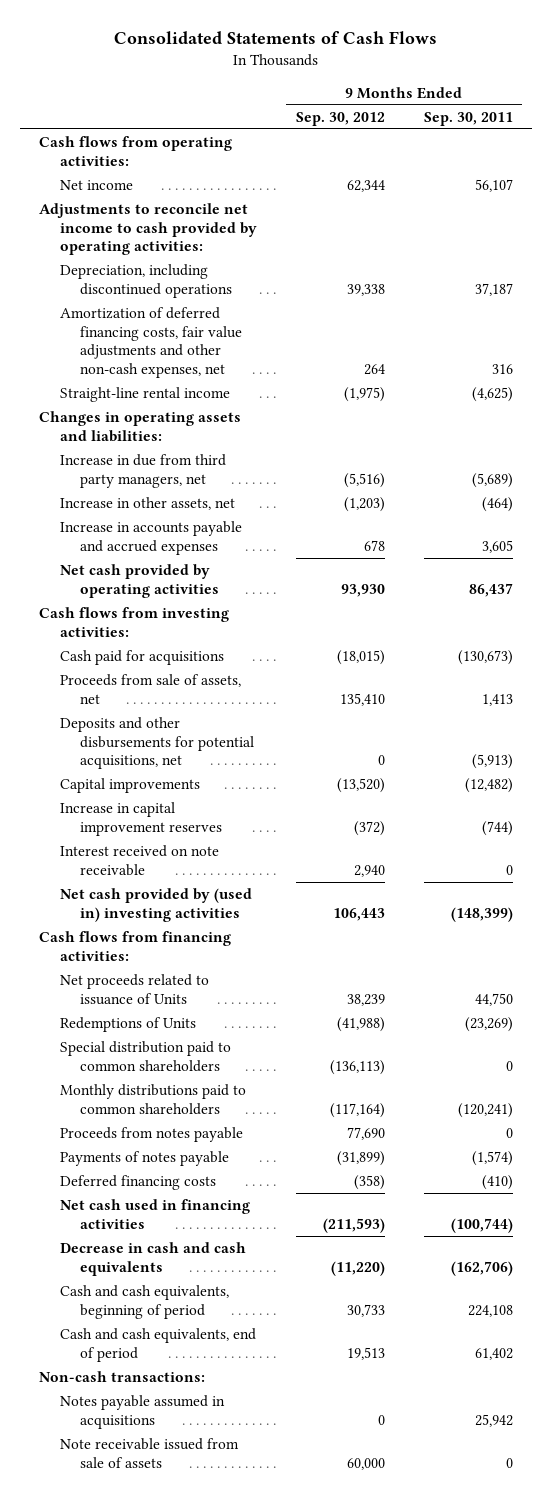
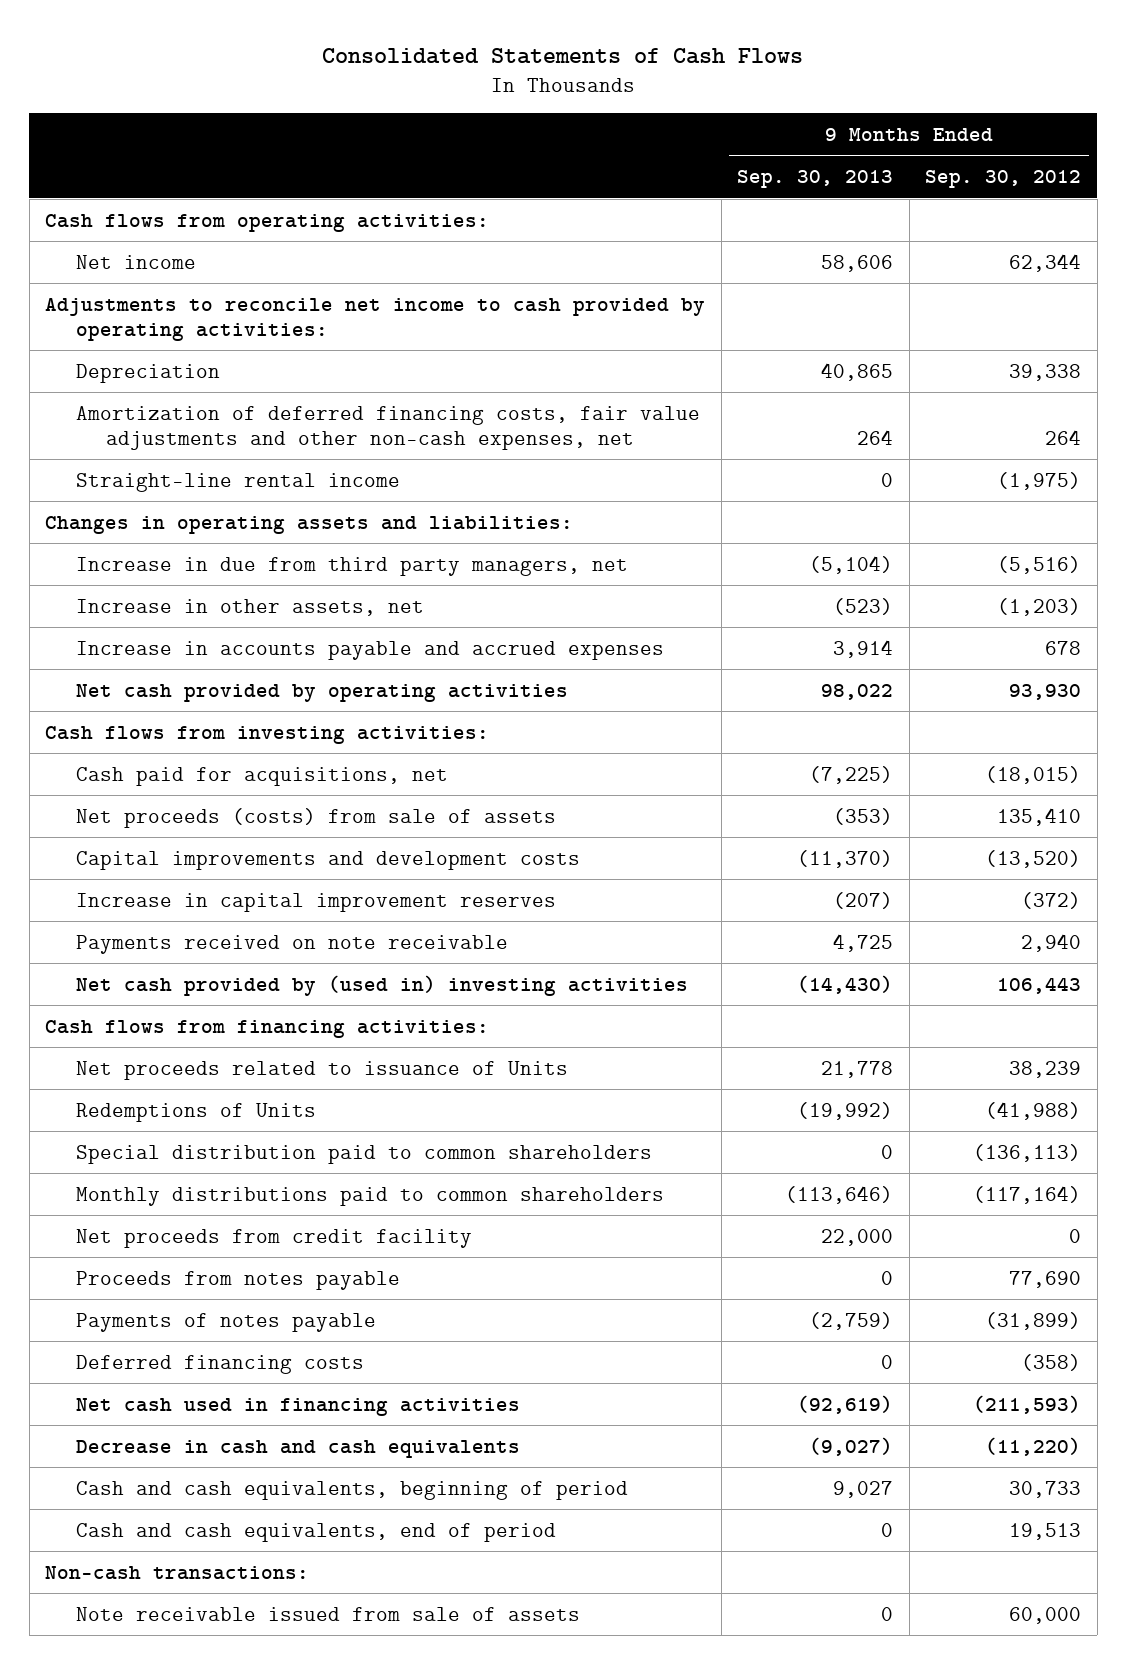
- | 9 Months Ended Sep. 30, 2012 | 9 Months Ended Sep. 30, 2011
+ | 9 Months Ended Sep. 30, 2013 | 9 Months Ended Sep. 30, 2012
- Depreciation, including discontinued operations | 39,338 | 37,187
+ Depreciation | 40,865 | 39,338
- Cash paid for acquisitions | (18,015) | (130,673)
- Proceeds from sale of assets, net | 135,410 | 1,413
- Deposits and other disbursements for potential acquisitions, net | 0 | (5,913)
- Capital improvements | (13,520) | (12,482)
+ Cash paid for acquisitions, net | (7,225) | (18,015)
+ Net proceeds (costs) from sale of assets | (353) | 135,410
+ Capital improvements and development costs | (11,370) | (13,520)
- Interest received on note receivable | 2,940 | 0
+ Payments received on note receivable | 4,725 | 2,940
+ Net proceeds from credit facility | 22,000 | 0
- Notes payable assumed in acquisitions | 0 | 25,942

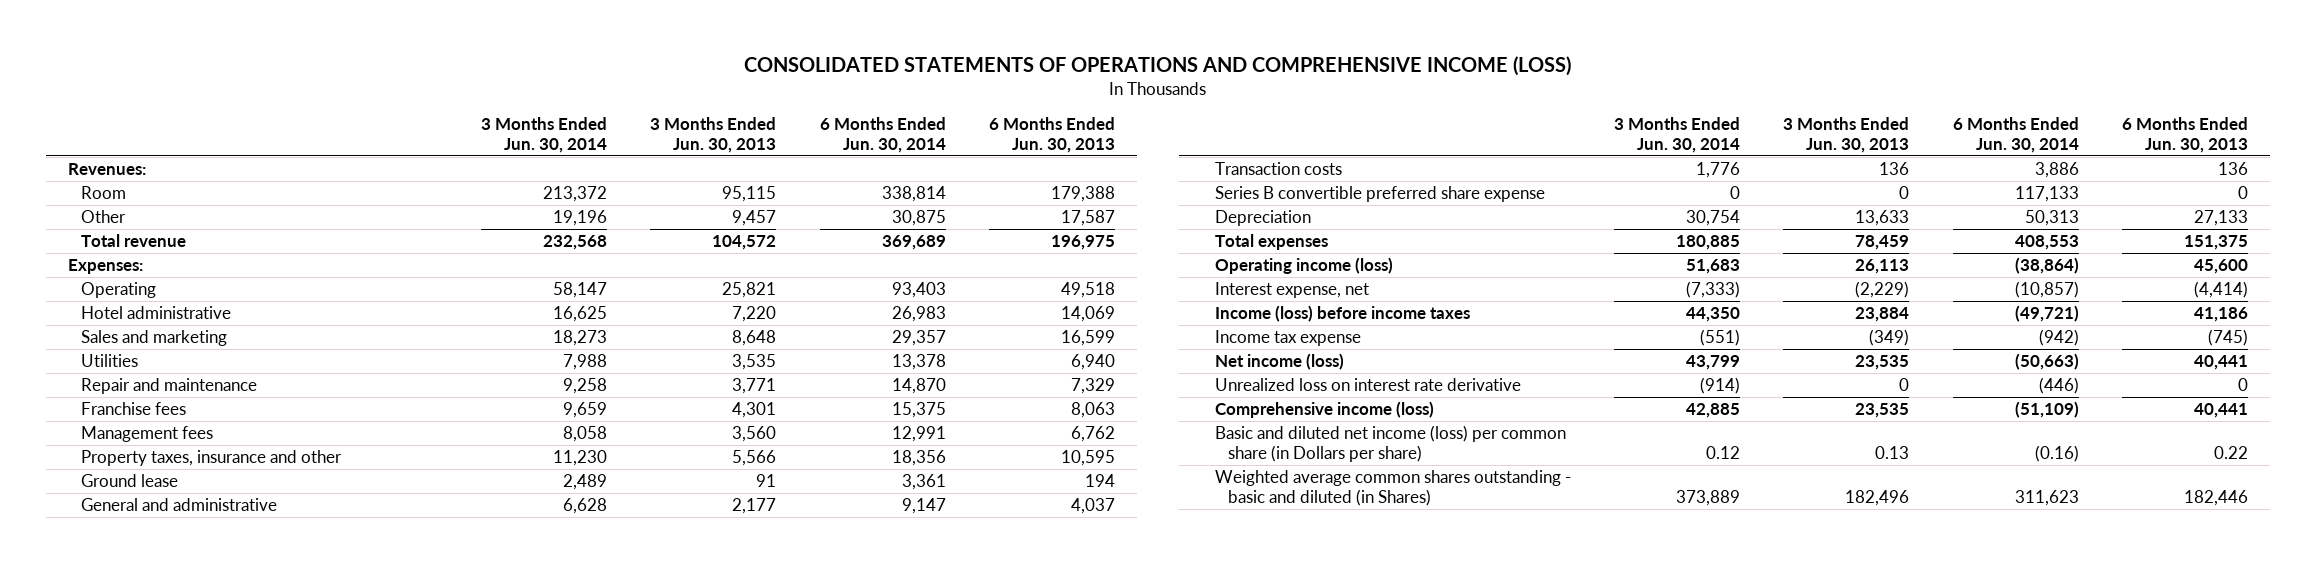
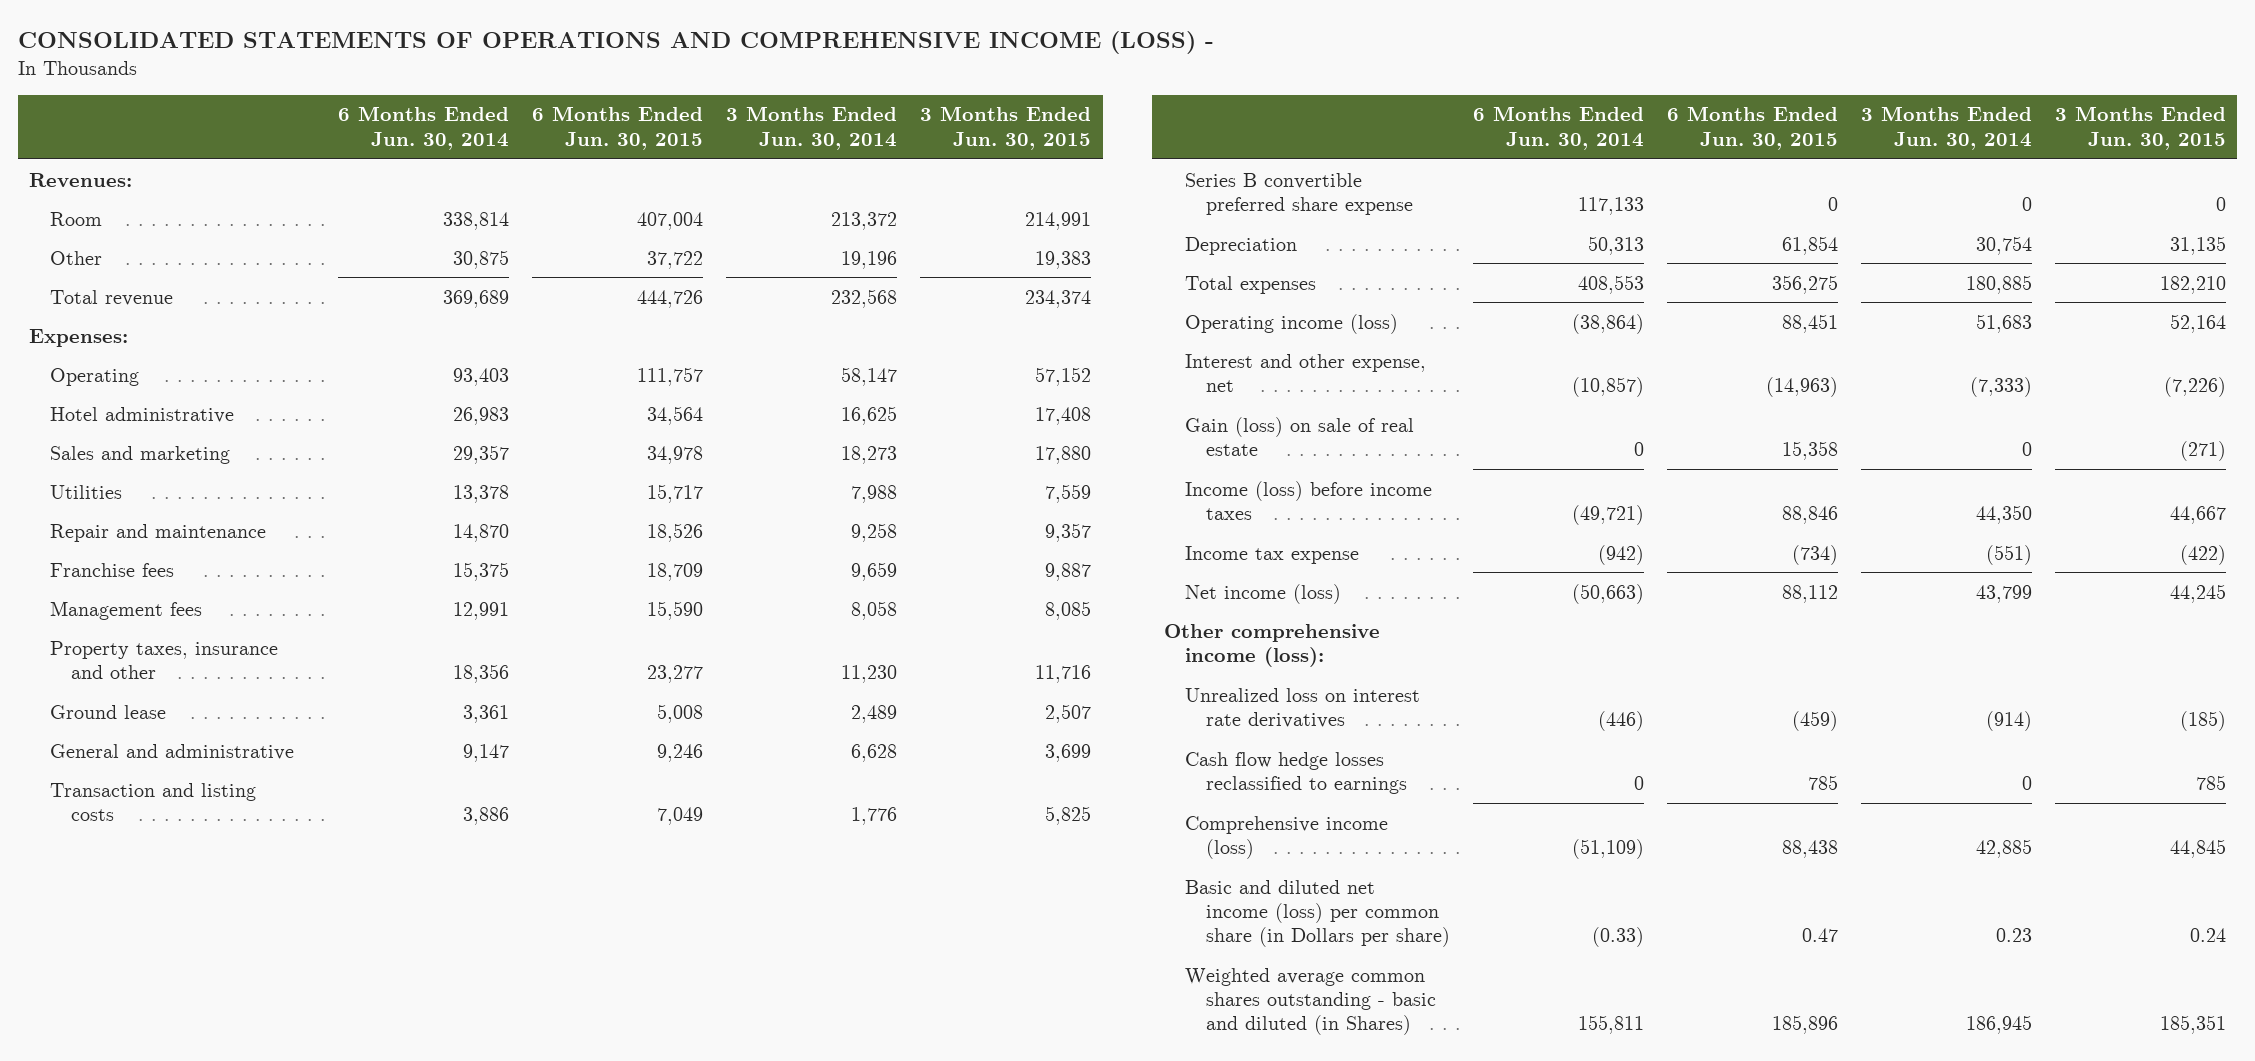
- CONSOLIDATED STATEMENTS OF OPERATIONS AND COMPREHENSIVE INCOME (LOSS)
+ CONSOLIDATED STATEMENTS OF OPERATIONS AND COMPREHENSIVE INCOME (LOSS) -
- | 3 Months Ended Jun. 30, 2014 | 3 Months Ended Jun. 30, 2013 | 6 Months Ended Jun. 30, 2014 | 6 Months Ended Jun. 30, 2013
+ | 6 Months Ended Jun. 30, 2014 | 6 Months Ended Jun. 30, 2015 | 3 Months Ended Jun. 30, 2014 | 3 Months Ended Jun. 30, 2015
- Transaction costs | 1,776 | 136 | 3,886 | 136
+ Transaction and listing costs | 3,886 | 7,049 | 1,776 | 5,825
- Interest expense, net | (7,333) | (2,229) | (10,857) | (4,414)
+ Interest and other expense, net | (10,857) | (14,963) | (7,333) | (7,226)
+ Gain (loss) on sale of real estate | 0 | 15,358 | 0 | (271)
- Unrealized loss on interest rate derivative | (914) | 0 | (446) | 0
+ Other comprehensive income (loss):
+ Unrealized loss on interest rate derivatives | (446) | (459) | (914) | (185)
+ Cash flow hedge losses reclassified to earnings | 0 | 785 | 0 | 785
- Basic and diluted net income (loss) per common share (in Dollars per share) | 0.12 | 0.13 | (0.16) | 0.22
- Weighted average common shares outstanding - basic and diluted (in Shares) | 373,889 | 182,496 | 311,623 | 182,446
+ Basic and diluted net income (loss) per common share (in Dollars per share) | (0.33) | 0.47 | 0.23 | 0.24
+ Weighted average common shares outstanding - basic and diluted (in Shares) | 155,811 | 185,896 | 186,945 | 185,351

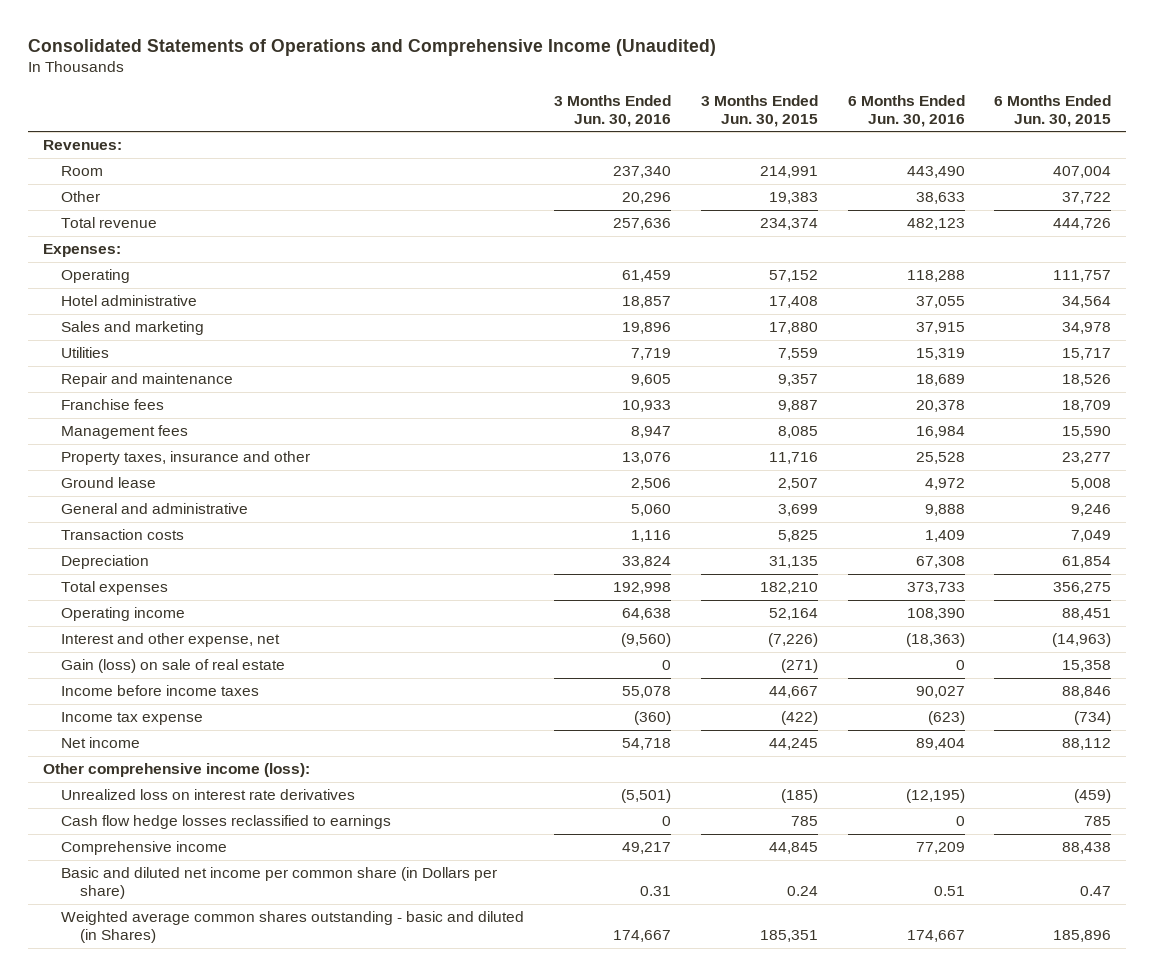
- CONSOLIDATED STATEMENTS OF OPERATIONS AND COMPREHENSIVE INCOME (LOSS) -
+ Consolidated Statements of Operations and Comprehensive Income (Unaudited)
- | 6 Months Ended Jun. 30, 2014 | 6 Months Ended Jun. 30, 2015 | 3 Months Ended Jun. 30, 2014 | 3 Months Ended Jun. 30, 2015
+ | 3 Months Ended Jun. 30, 2016 | 3 Months Ended Jun. 30, 2015 | 6 Months Ended Jun. 30, 2016 | 6 Months Ended Jun. 30, 2015
- Transaction and listing costs | 3,886 | 7,049 | 1,776 | 5,825
- Series B convertible preferred share expense | 117,133 | 0 | 0 | 0
+ Transaction costs | 1,116 | 5,825 | 1,409 | 7,049
- Operating income (loss) | (38,864) | 88,451 | 51,683 | 52,164
+ Operating income | 64,638 | 52,164 | 108,390 | 88,451
- Income (loss) before income taxes | (49,721) | 88,846 | 44,350 | 44,667
+ Income before income taxes | 55,078 | 44,667 | 90,027 | 88,846
- Net income (loss) | (50,663) | 88,112 | 43,799 | 44,245
+ Net income | 54,718 | 44,245 | 89,404 | 88,112
- Comprehensive income (loss) | (51,109) | 88,438 | 42,885 | 44,845
- Basic and diluted net income (loss) per common share (in Dollars per share) | (0.33) | 0.47 | 0.23 | 0.24
+ Comprehensive income | 49,217 | 44,845 | 77,209 | 88,438
+ Basic and diluted net income per common share (in Dollars per share) | 0.31 | 0.24 | 0.51 | 0.47

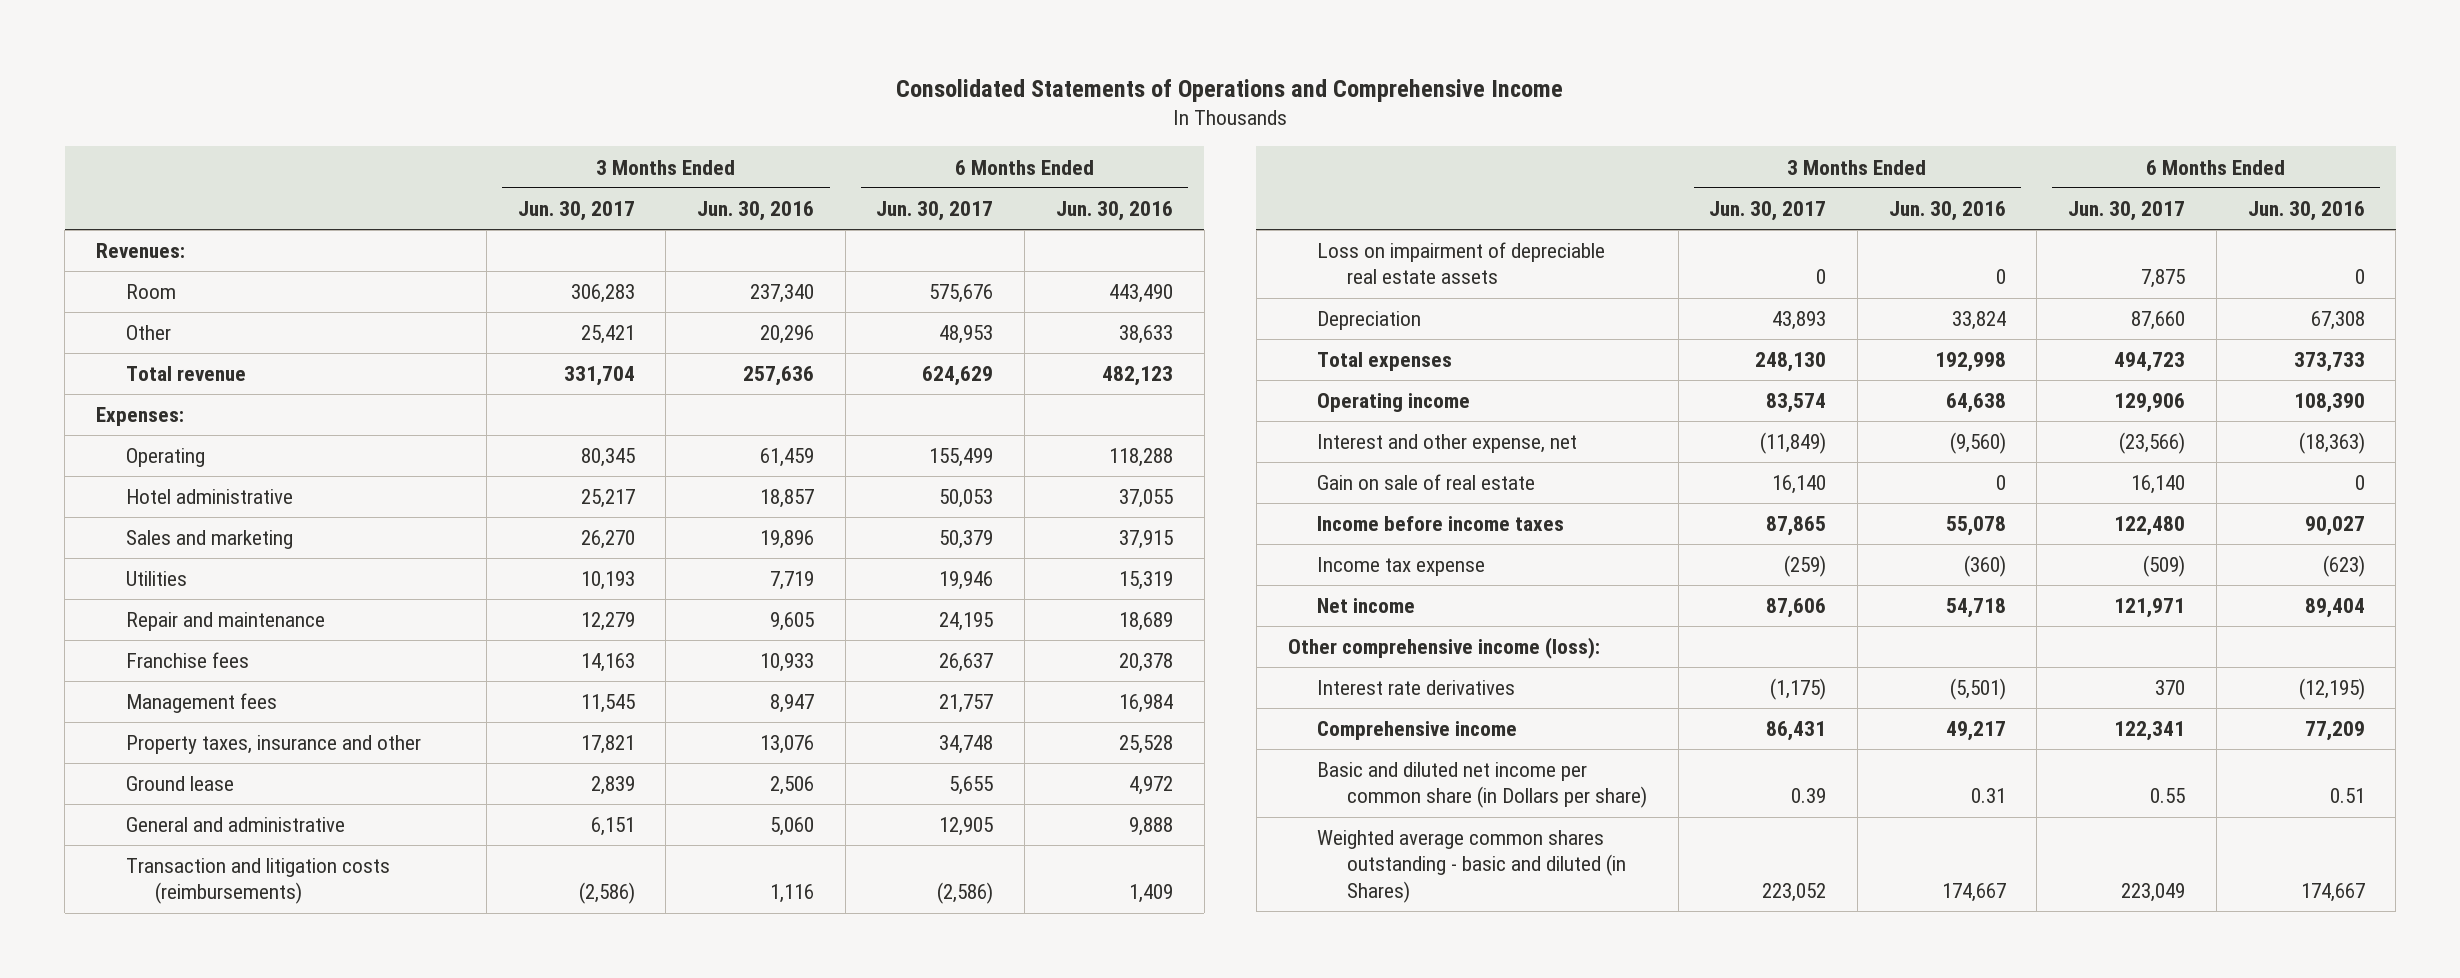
- Consolidated Statements of Operations and Comprehensive Income (Unaudited)
+ Consolidated Statements of Operations and Comprehensive Income
- | 3 Months Ended Jun. 30, 2016 | 3 Months Ended Jun. 30, 2015 | 6 Months Ended Jun. 30, 2016 | 6 Months Ended Jun. 30, 2015
+ | 3 Months Ended Jun. 30, 2017 | 3 Months Ended Jun. 30, 2016 | 6 Months Ended Jun. 30, 2017 | 6 Months Ended Jun. 30, 2016
- Transaction costs | 1,116 | 5,825 | 1,409 | 7,049
+ Transaction and litigation costs (reimbursements) | (2,586) | 1,116 | (2,586) | 1,409
+ Loss on impairment of depreciable real estate assets | 0 | 0 | 7,875 | 0
- Gain (loss) on sale of real estate | 0 | (271) | 0 | 15,358
+ Gain on sale of real estate | 16,140 | 0 | 16,140 | 0
- Unrealized loss on interest rate derivatives | (5,501) | (185) | (12,195) | (459)
- Cash flow hedge losses reclassified to earnings | 0 | 785 | 0 | 785
+ Interest rate derivatives | (1,175) | (5,501) | 370 | (12,195)

